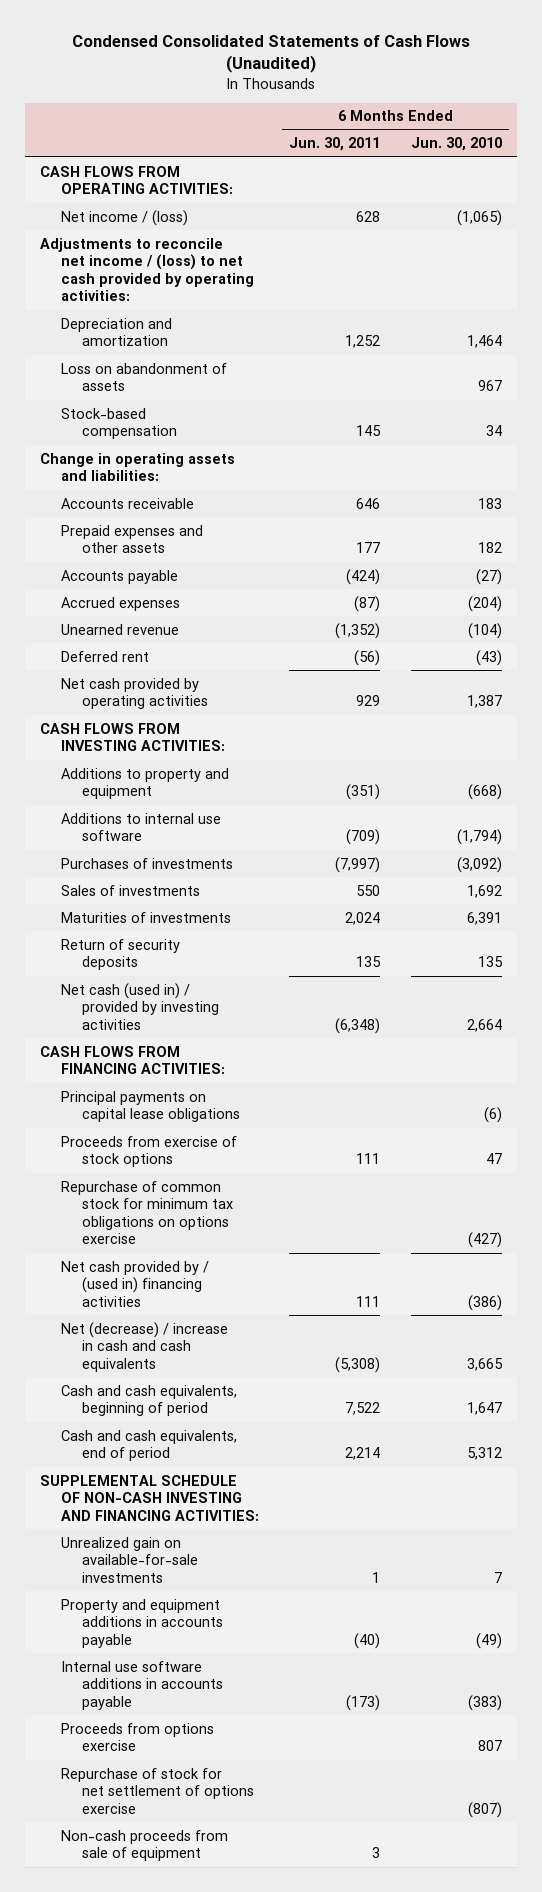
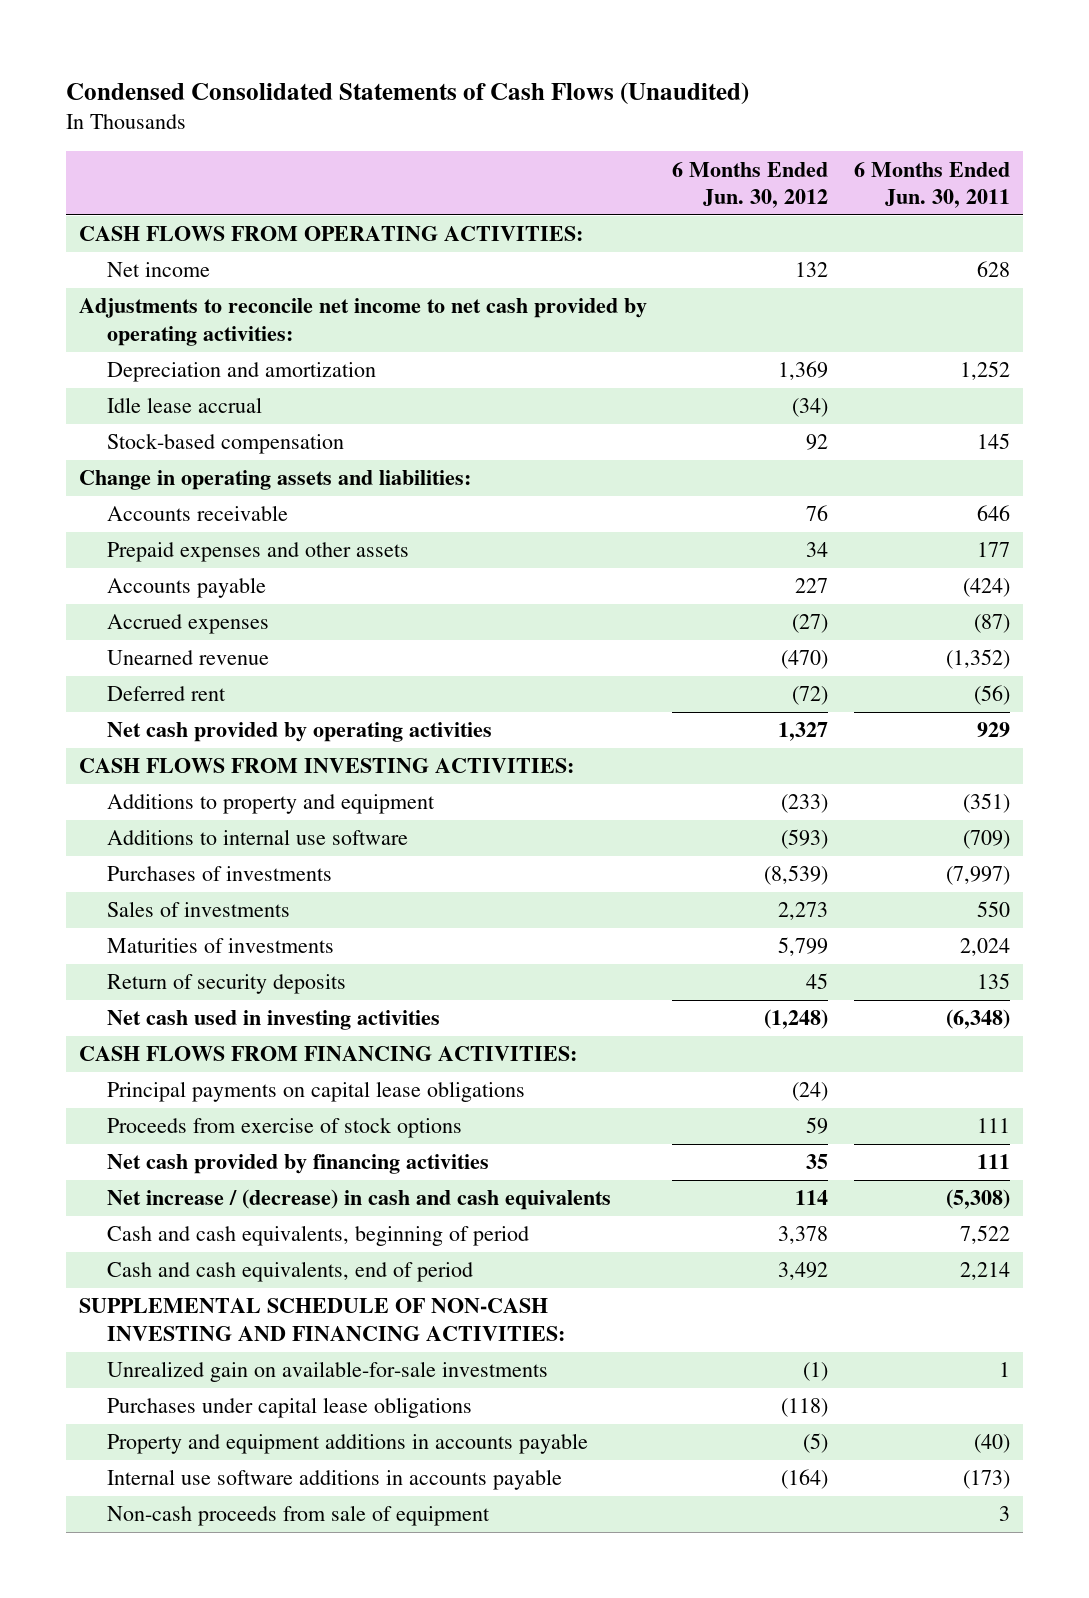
- | 6 Months Ended Jun. 30, 2011 | 6 Months Ended Jun. 30, 2010
+ | 6 Months Ended Jun. 30, 2012 | 6 Months Ended Jun. 30, 2011
- Net income / (loss) | 628 | (1,065)
- Adjustments to reconcile net income / (loss) to net cash provided by operating activities:
+ Net income | 132 | 628
+ Adjustments to reconcile net income to net cash provided by operating activities:
- Loss on abandonment of assets | | 967
+ Idle lease accrual | (34) |
- Net cash (used in) / provided by investing activities | (6,348) | 2,664
+ Net cash used in investing activities | (1,248) | (6,348)
- Repurchase of common stock for minimum tax obligations on options exercise | | (427)
- Net cash provided by / (used in) financing activities | 111 | (386)
- Net (decrease) / increase in cash and cash equivalents | (5,308) | 3,665
+ Net cash provided by financing activities | 35 | 111
+ Net increase / (decrease) in cash and cash equivalents | 114 | (5,308)
+ Purchases under capital lease obligations | (118) |
- Proceeds from options exercise | | 807
- Repurchase of stock for net settlement of options exercise | | (807)

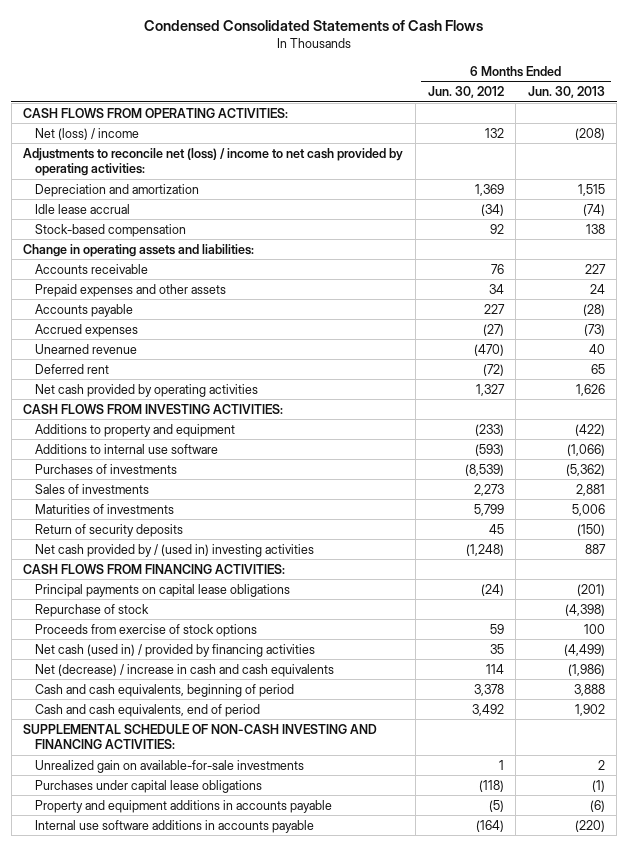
- Condensed Consolidated Statements of Cash Flows (Unaudited)
+ Condensed Consolidated Statements of Cash Flows
- | 6 Months Ended Jun. 30, 2012 | 6 Months Ended Jun. 30, 2011
+ | 6 Months Ended Jun. 30, 2012 | 6 Months Ended Jun. 30, 2013
- Net income | 132 | 628
- Adjustments to reconcile net income to net cash provided by operating activities:
+ Net (loss) / income | 132 | (208)
+ Adjustments to reconcile net (loss) / income to net cash provided by operating activities:
- Net cash used in investing activities | (1,248) | (6,348)
+ Net cash provided by / (used in) investing activities | (1,248) | 887
+ Repurchase of stock | | (4,398)
- Net cash provided by financing activities | 35 | 111
- Net increase / (decrease) in cash and cash equivalents | 114 | (5,308)
+ Net cash (used in) / provided by financing activities | 35 | (4,499)
+ Net (decrease) / increase in cash and cash equivalents | 114 | (1,986)
- Unrealized gain on available-for-sale investments | (1) | 1
+ Unrealized gain on available-for-sale investments | 1 | 2
- Non-cash proceeds from sale of equipment | | 3

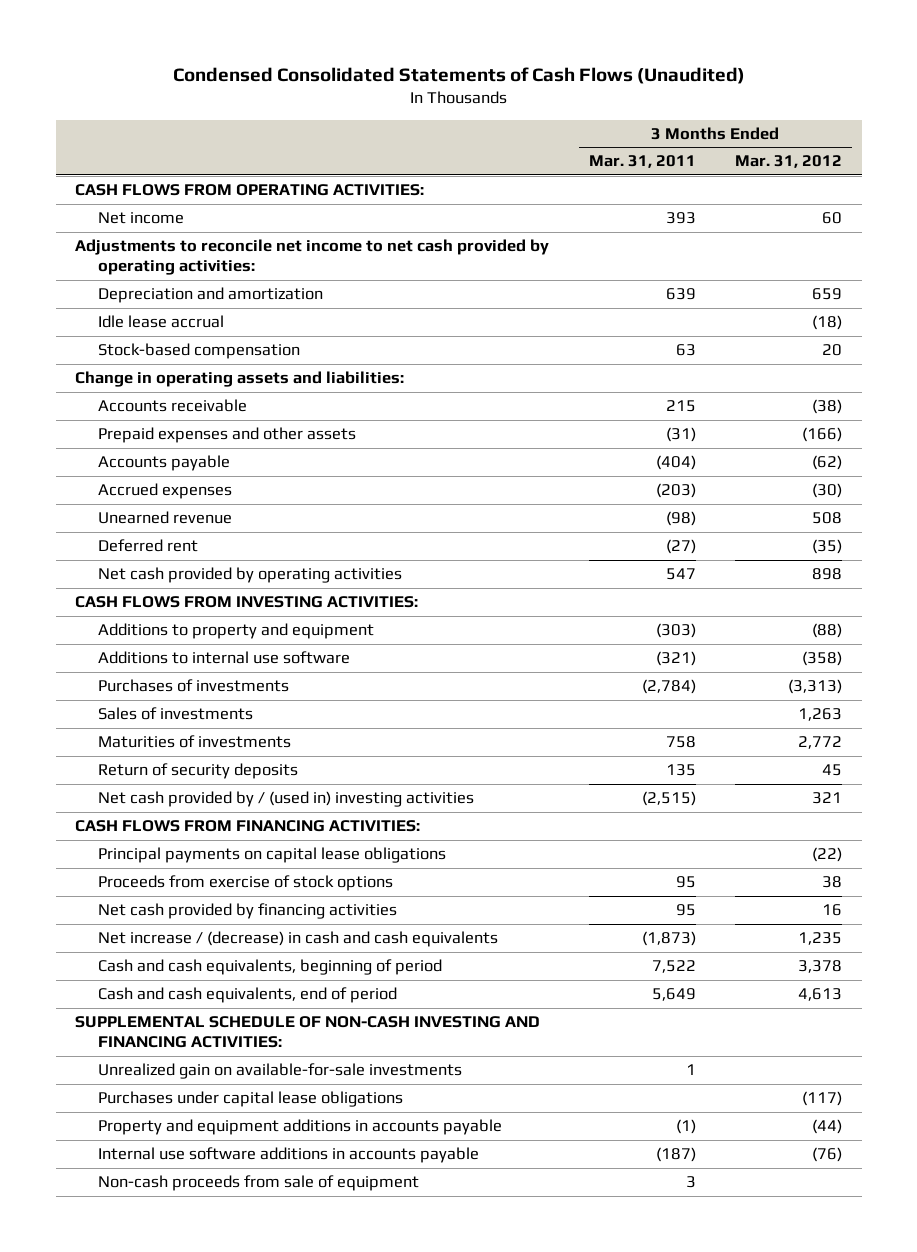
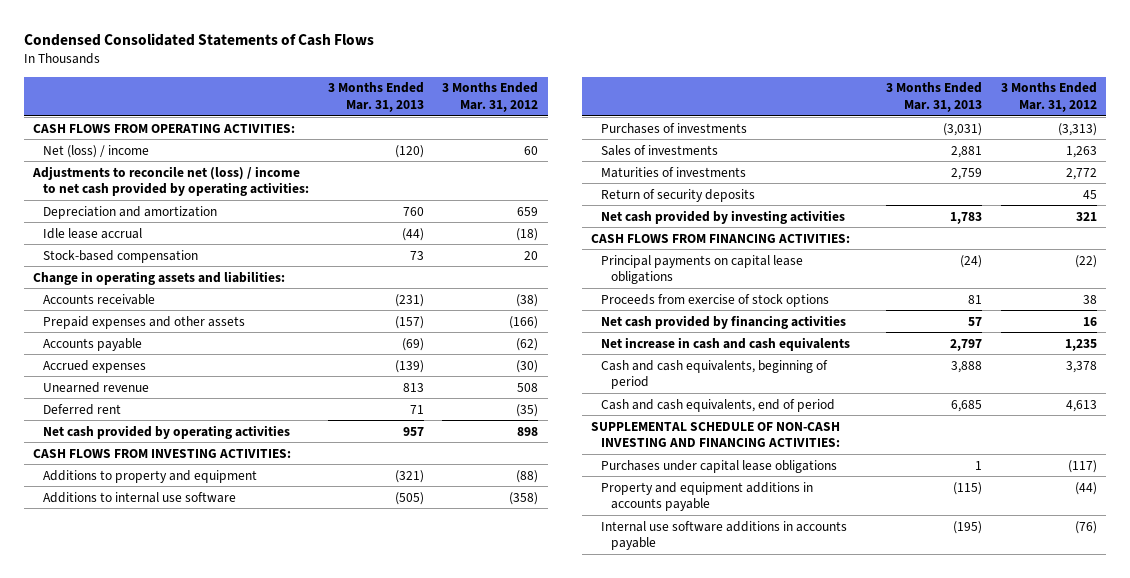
- Condensed Consolidated Statements of Cash Flows (Unaudited)
+ Condensed Consolidated Statements of Cash Flows
- | 3 Months Ended Mar. 31, 2011 | 3 Months Ended Mar. 31, 2012
+ | 3 Months Ended Mar. 31, 2013 | 3 Months Ended Mar. 31, 2012
- Net income | 393 | 60
- Adjustments to reconcile net income to net cash provided by operating activities:
+ Net (loss) / income | (120) | 60
+ Adjustments to reconcile net (loss) / income to net cash provided by operating activities:
- Net cash provided by / (used in) investing activities | (2,515) | 321
+ Net cash provided by investing activities | 1,783 | 321
- Net increase / (decrease) in cash and cash equivalents | (1,873) | 1,235
+ Net increase in cash and cash equivalents | 2,797 | 1,235
- Unrealized gain on available-for-sale investments | 1 |
- Non-cash proceeds from sale of equipment | 3 |

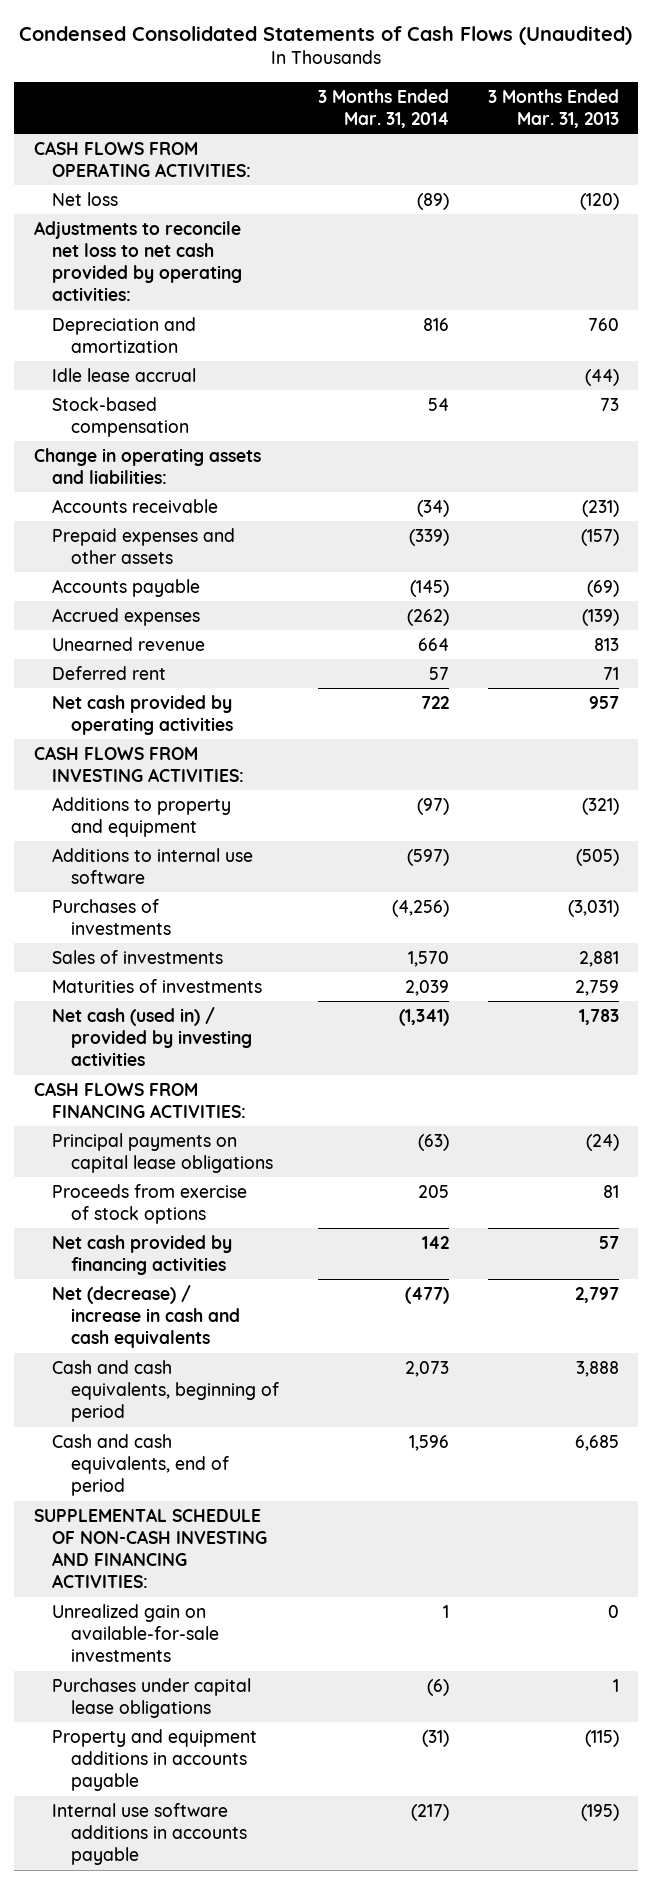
- Condensed Consolidated Statements of Cash Flows
+ Condensed Consolidated Statements of Cash Flows (Unaudited)
- | 3 Months Ended Mar. 31, 2013 | 3 Months Ended Mar. 31, 2012
+ | 3 Months Ended Mar. 31, 2014 | 3 Months Ended Mar. 31, 2013
- Net (loss) / income | (120) | 60
- Adjustments to reconcile net (loss) / income to net cash provided by operating activities:
+ Net loss | (89) | (120)
+ Adjustments to reconcile net loss to net cash provided by operating activities:
- Return of security deposits | | 45
- Net cash provided by investing activities | 1,783 | 321
+ Net cash (used in) / provided by investing activities | (1,341) | 1,783
- Net increase in cash and cash equivalents | 2,797 | 1,235
+ Net (decrease) / increase in cash and cash equivalents | (477) | 2,797
+ Unrealized gain on available-for-sale investments | 1 | 0

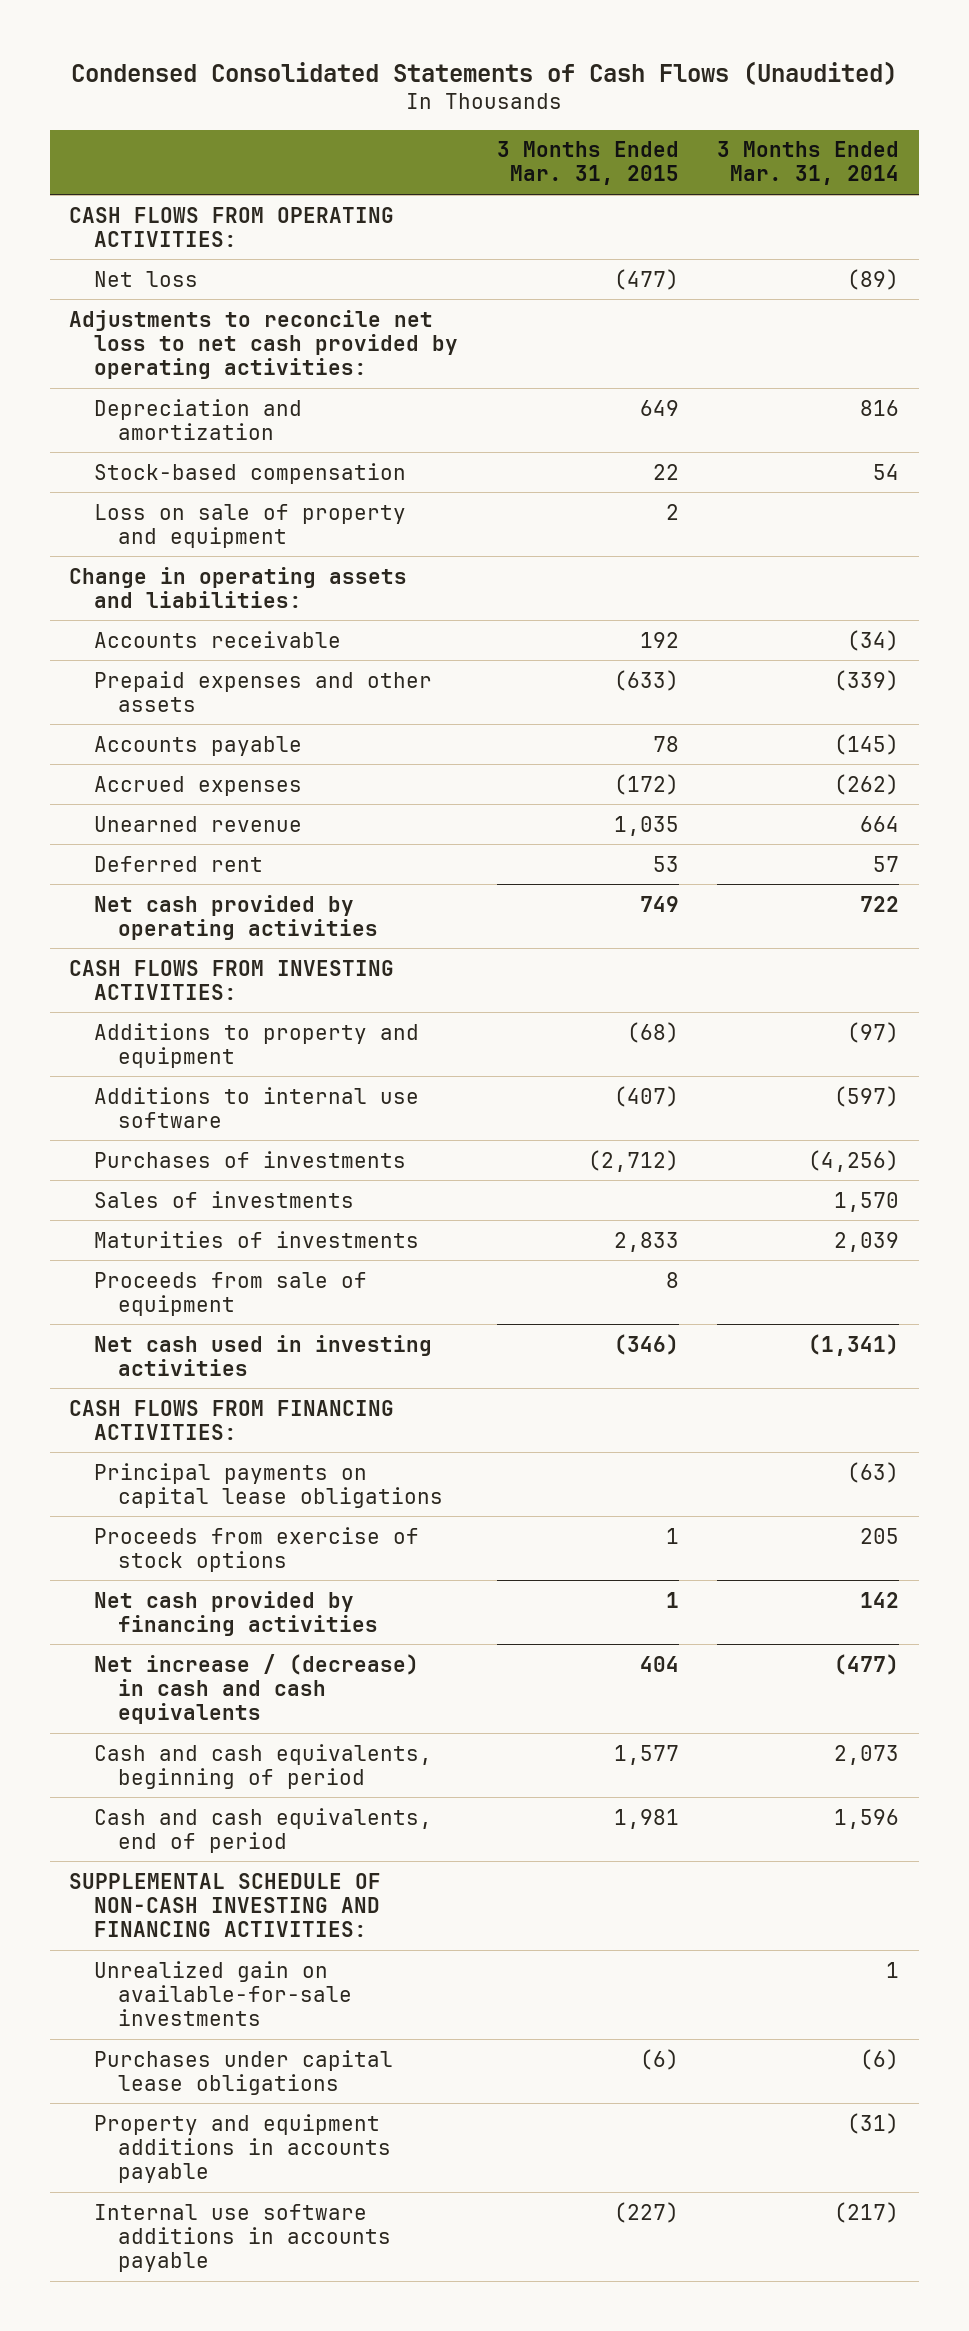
- | 3 Months Ended Mar. 31, 2014 | 3 Months Ended Mar. 31, 2013
+ | 3 Months Ended Mar. 31, 2015 | 3 Months Ended Mar. 31, 2014
- Idle lease accrual | | (44)
+ Loss on sale of property and equipment | 2 |
- Net cash (used in) / provided by investing activities | (1,341) | 1,783
+ Proceeds from sale of equipment | 8 |
+ Net cash used in investing activities | (346) | (1,341)
- Net (decrease) / increase in cash and cash equivalents | (477) | 2,797
+ Net increase / (decrease) in cash and cash equivalents | 404 | (477)

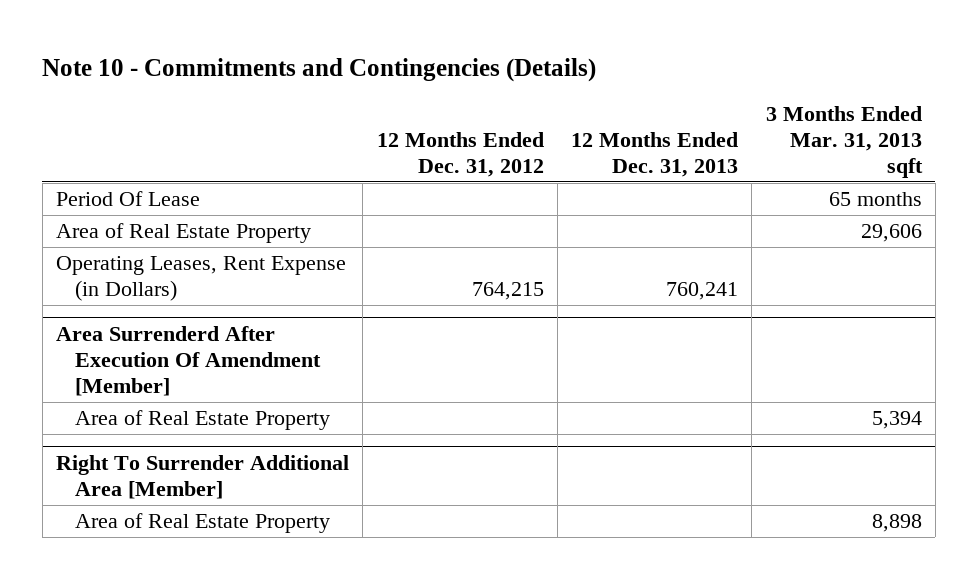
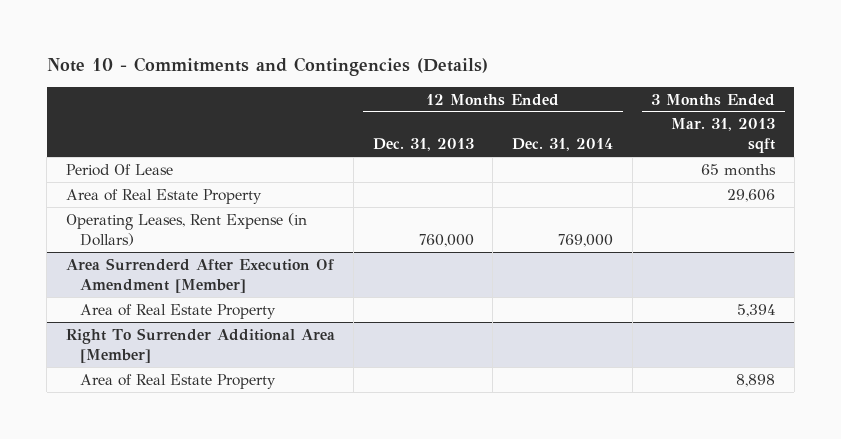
- | 12 Months Ended Dec. 31, 2012 | 12 Months Ended Dec. 31, 2013 | 3 Months Ended Mar. 31, 2013 sqft
+ | 12 Months Ended Dec. 31, 2013 | 12 Months Ended Dec. 31, 2014 | 3 Months Ended Mar. 31, 2013 sqft
- Operating Leases, Rent Expense (in Dollars) | 764,215 | 760,241 |
+ Operating Leases, Rent Expense (in Dollars) | 760,000 | 769,000 |

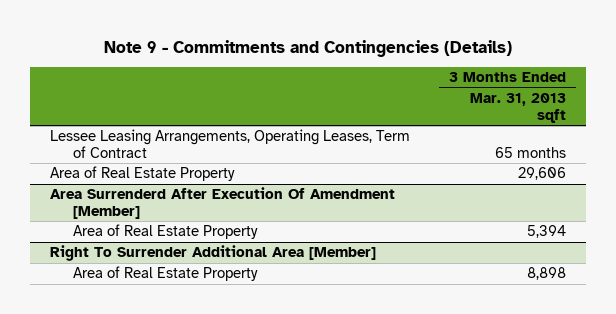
- Note 10 - Commitments and Contingencies (Details)
+ Note 9 - Commitments and Contingencies (Details)
- | 12 Months Ended Dec. 31, 2013 | 12 Months Ended Dec. 31, 2014 | 3 Months Ended Mar. 31, 2013 sqft
+ | 3 Months Ended Mar. 31, 2013 sqft
- Period Of Lease | | | 65 months
+ Lessee Leasing Arrangements, Operating Leases, Term of Contract | 65 months
- Operating Leases, Rent Expense (in Dollars) | 760,000 | 769,000 |

